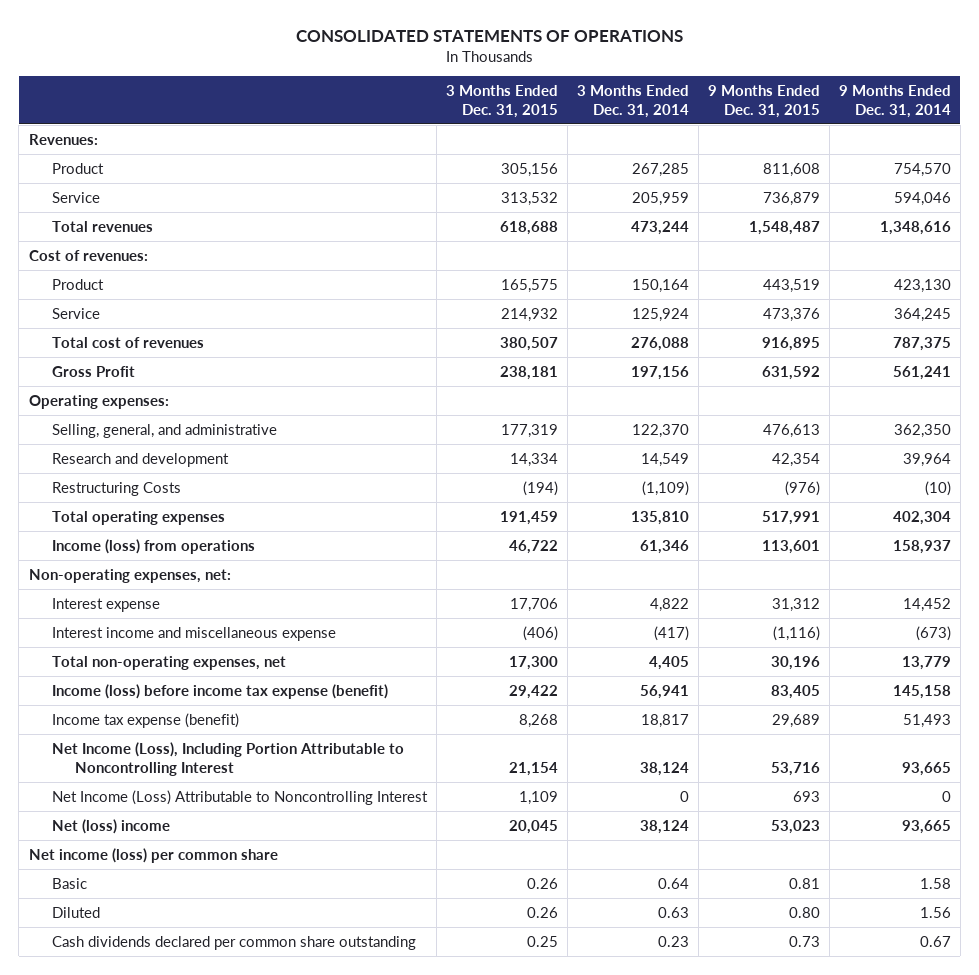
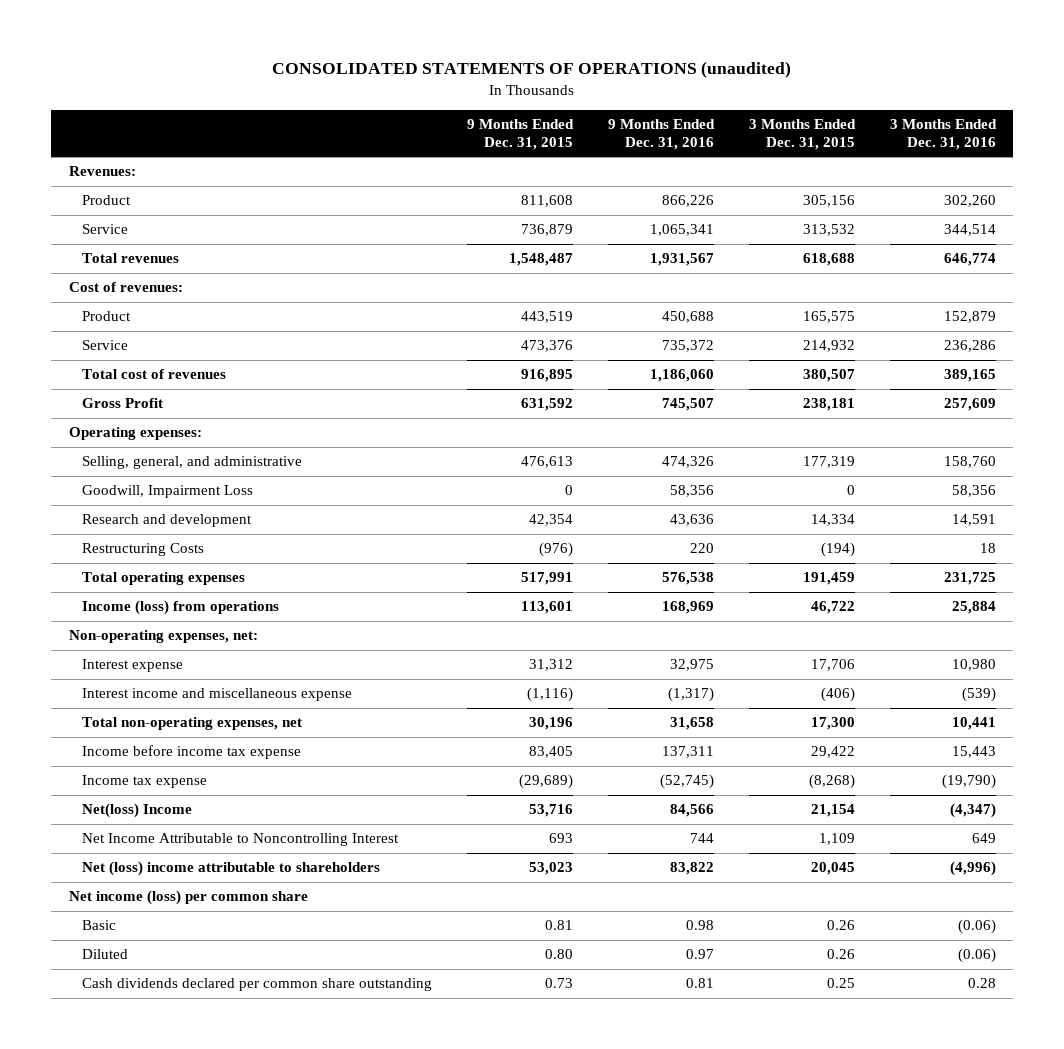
- CONSOLIDATED STATEMENTS OF OPERATIONS
+ CONSOLIDATED STATEMENTS OF OPERATIONS (unaudited)
- | 3 Months Ended Dec. 31, 2015 | 3 Months Ended Dec. 31, 2014 | 9 Months Ended Dec. 31, 2015 | 9 Months Ended Dec. 31, 2014
+ | 9 Months Ended Dec. 31, 2015 | 9 Months Ended Dec. 31, 2016 | 3 Months Ended Dec. 31, 2015 | 3 Months Ended Dec. 31, 2016
+ Goodwill, Impairment Loss | 0 | 58,356 | 0 | 58,356
- Income (loss) before income tax expense (benefit) | 29,422 | 56,941 | 83,405 | 145,158
- Income tax expense (benefit) | 8,268 | 18,817 | 29,689 | 51,493
- Net Income (Loss), Including Portion Attributable to Noncontrolling Interest | 21,154 | 38,124 | 53,716 | 93,665
- Net Income (Loss) Attributable to Noncontrolling Interest | 1,109 | 0 | 693 | 0
- Net (loss) income | 20,045 | 38,124 | 53,023 | 93,665
+ Income before income tax expense | 83,405 | 137,311 | 29,422 | 15,443
+ Income tax expense | (29,689) | (52,745) | (8,268) | (19,790)
+ Net(loss) Income | 53,716 | 84,566 | 21,154 | (4,347)
+ Net Income Attributable to Noncontrolling Interest | 693 | 744 | 1,109 | 649
+ Net (loss) income attributable to shareholders | 53,023 | 83,822 | 20,045 | (4,996)

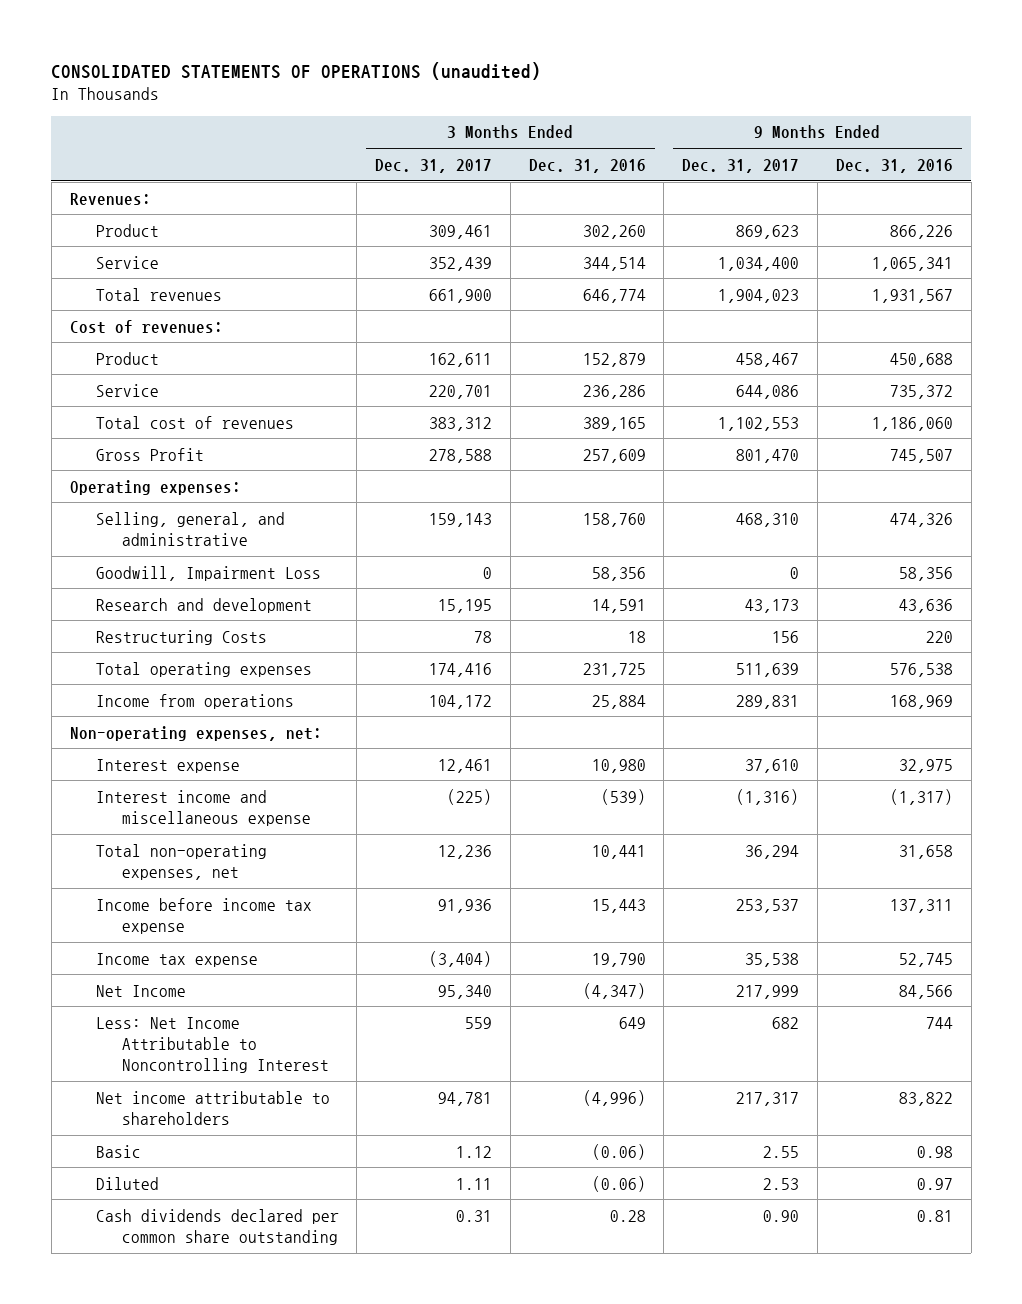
- | 9 Months Ended Dec. 31, 2015 | 9 Months Ended Dec. 31, 2016 | 3 Months Ended Dec. 31, 2015 | 3 Months Ended Dec. 31, 2016
+ | 3 Months Ended Dec. 31, 2017 | 3 Months Ended Dec. 31, 2016 | 9 Months Ended Dec. 31, 2017 | 9 Months Ended Dec. 31, 2016
- Income (loss) from operations | 113,601 | 168,969 | 46,722 | 25,884
+ Income from operations | 104,172 | 25,884 | 289,831 | 168,969
- Income tax expense | (29,689) | (52,745) | (8,268) | (19,790)
- Net(loss) Income | 53,716 | 84,566 | 21,154 | (4,347)
- Net Income Attributable to Noncontrolling Interest | 693 | 744 | 1,109 | 649
- Net (loss) income attributable to shareholders | 53,023 | 83,822 | 20,045 | (4,996)
- Net income (loss) per common share
+ Income tax expense | (3,404) | 19,790 | 35,538 | 52,745
+ Net Income | 95,340 | (4,347) | 217,999 | 84,566
+ Less: Net Income Attributable to Noncontrolling Interest | 559 | 649 | 682 | 744
+ Net income attributable to shareholders | 94,781 | (4,996) | 217,317 | 83,822

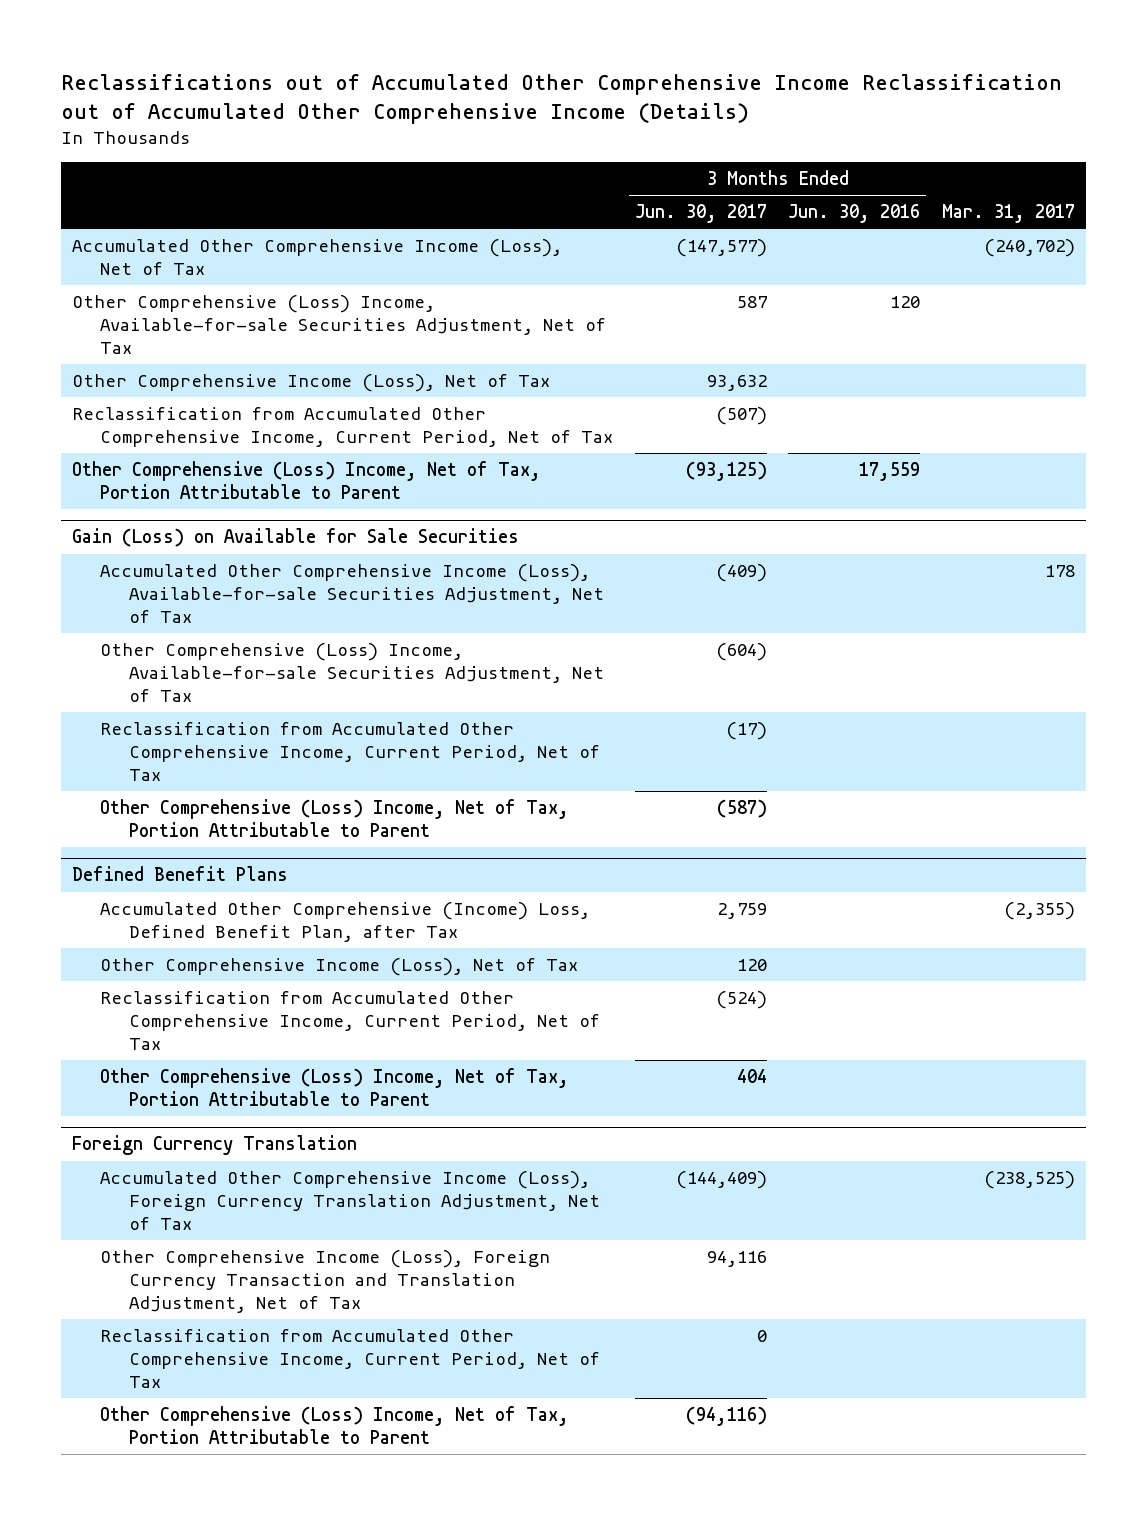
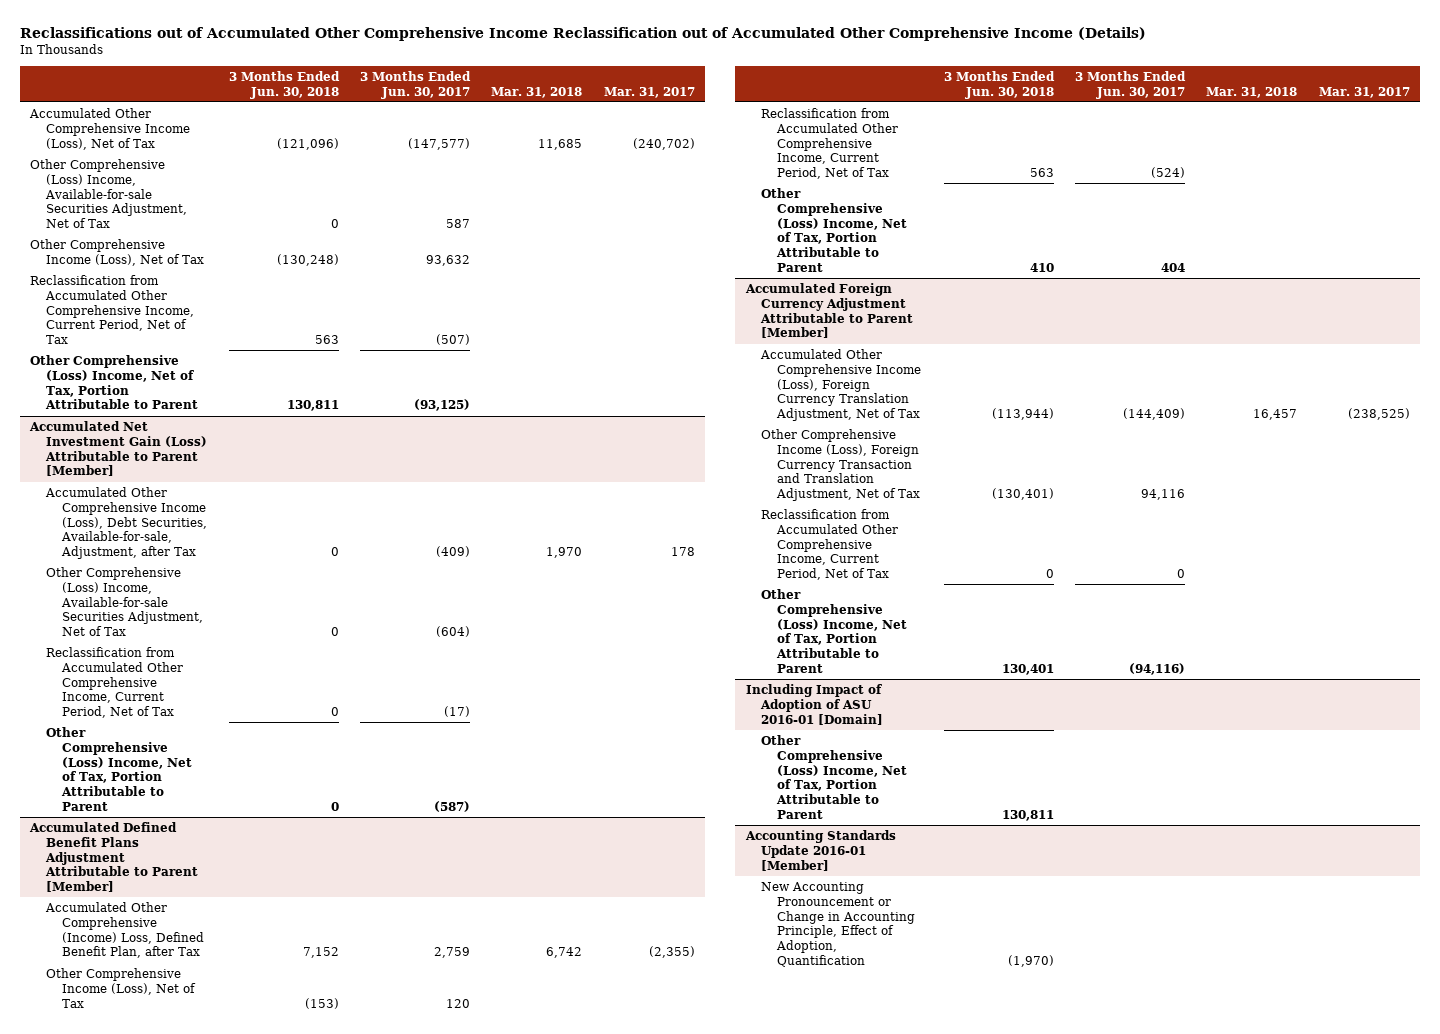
- | 3 Months Ended Jun. 30, 2017 | 3 Months Ended Jun. 30, 2016 | Mar. 31, 2017
+ | 3 Months Ended Jun. 30, 2018 | 3 Months Ended Jun. 30, 2017 | Mar. 31, 2018 | Mar. 31, 2017
- Gain (Loss) on Available for Sale Securities
- Accumulated Other Comprehensive Income (Loss), Available-for-sale Securities Adjustment, Net of Tax | (409) | | 178
+ Accumulated Net Investment Gain (Loss) Attributable to Parent [Member]
+ Accumulated Other Comprehensive Income (Loss), Debt Securities, Available-for-sale, Adjustment, after Tax | 0 | (409) | 1,970 | 178
- Defined Benefit Plans
+ Accumulated Defined Benefit Plans Adjustment Attributable to Parent [Member]
- Foreign Currency Translation
+ Accumulated Foreign Currency Adjustment Attributable to Parent [Member]
+ Including Impact of Adoption of ASU 2016-01 [Domain]
+ Other Comprehensive (Loss) Income, Net of Tax, Portion Attributable to Parent | 130,811 | | |
+ Accounting Standards Update 2016-01 [Member]
+ New Accounting Pronouncement or Change in Accounting Principle, Effect of Adoption, Quantification | (1,970) | | |

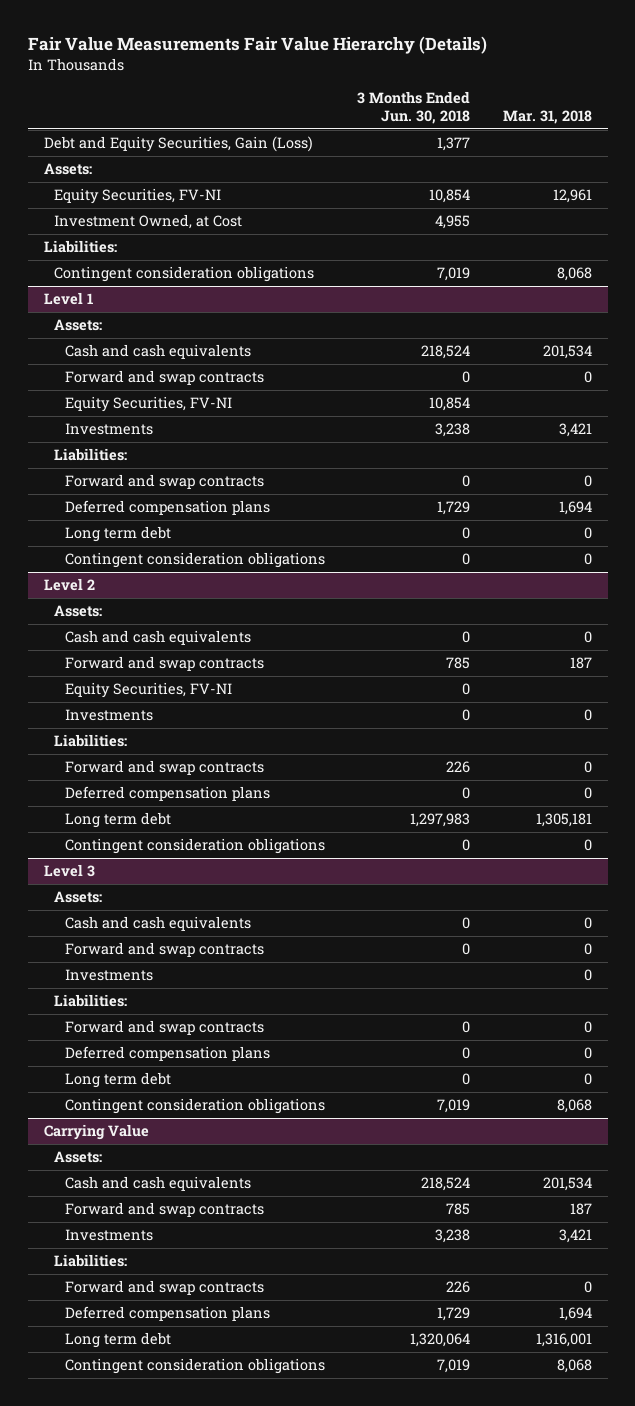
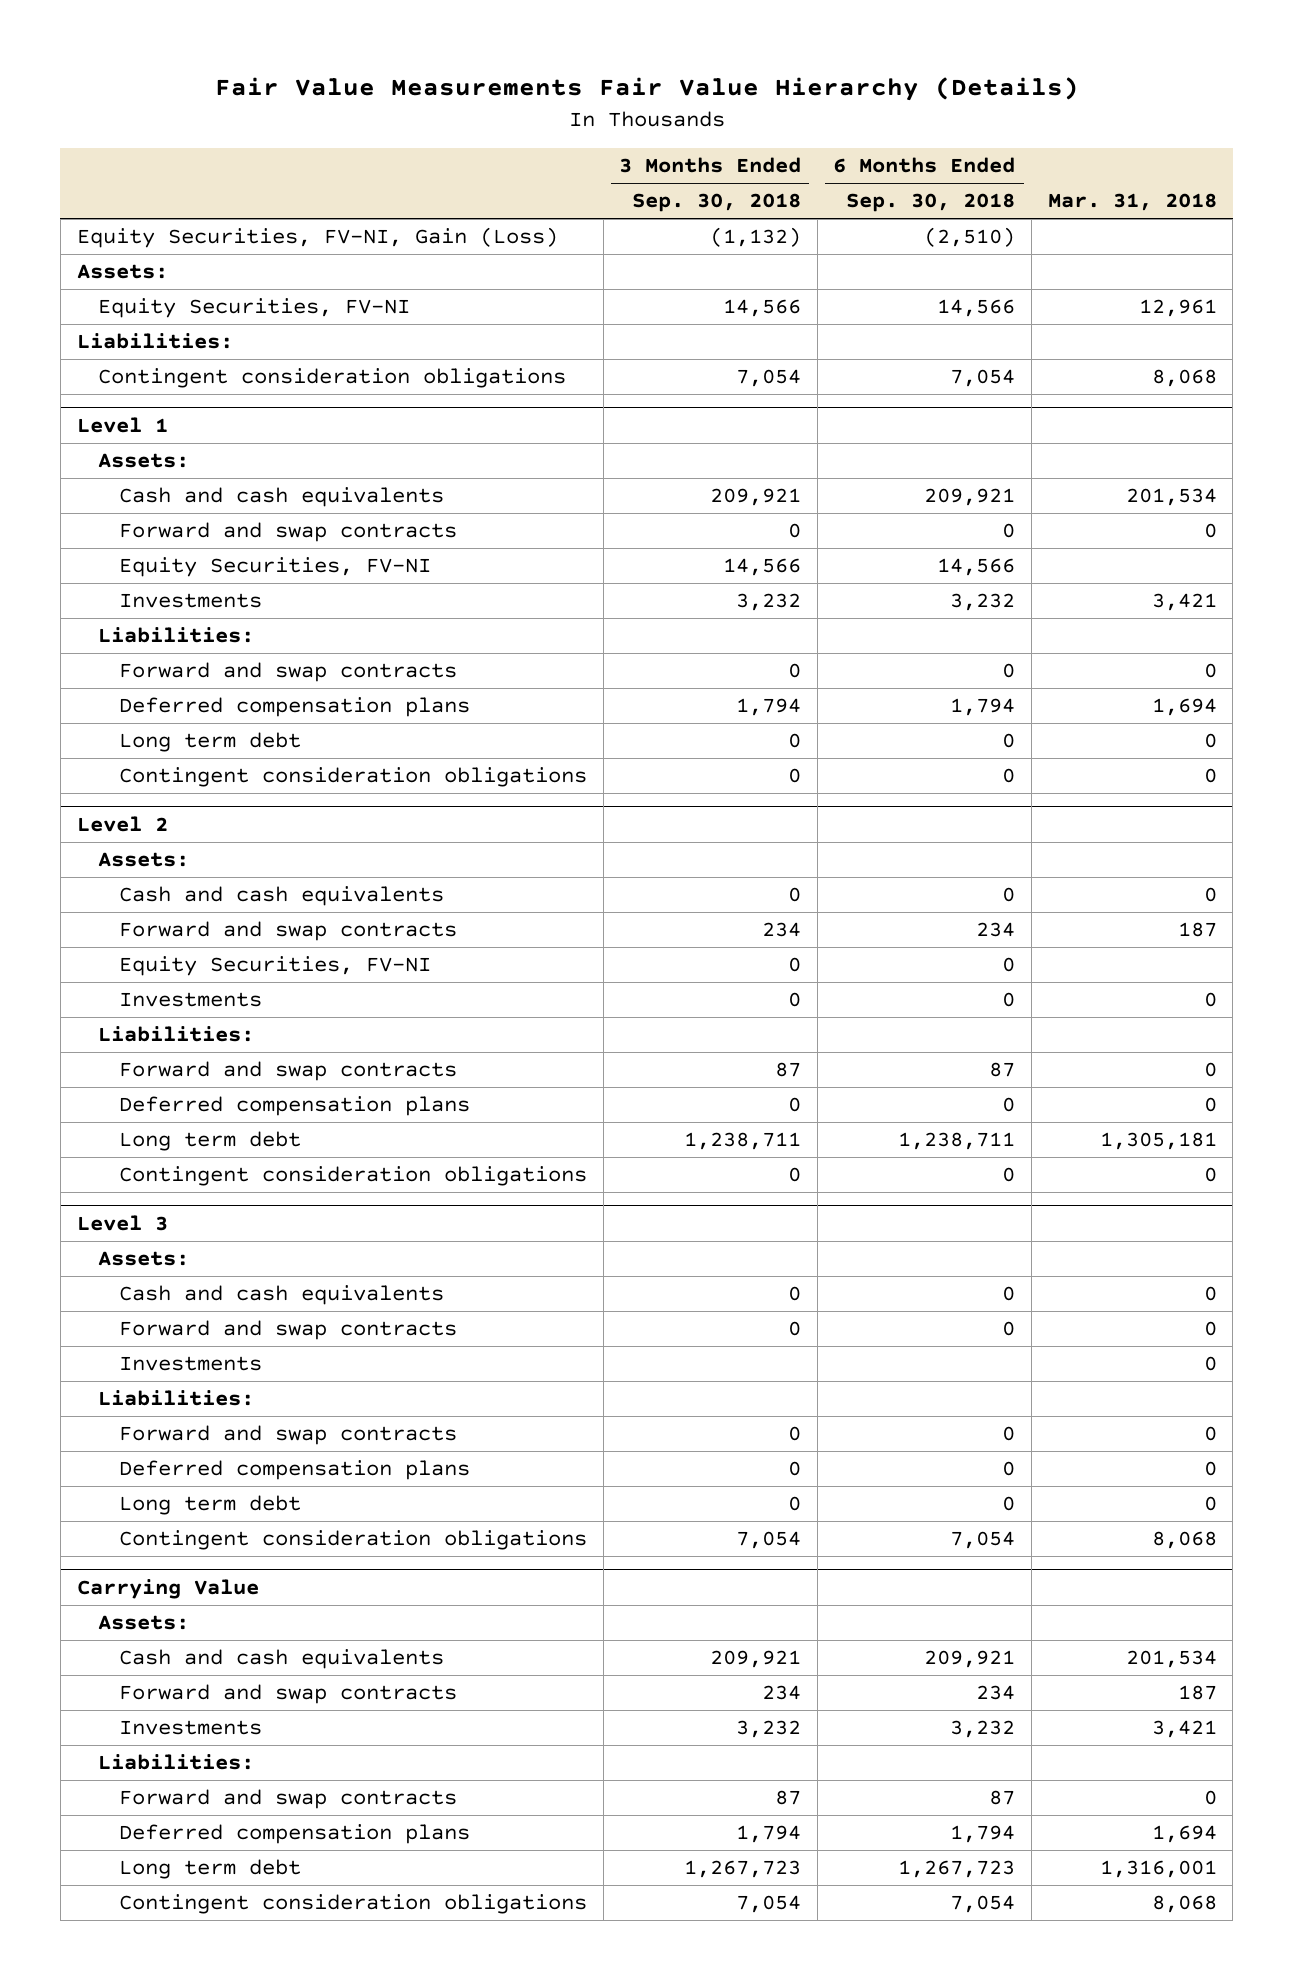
- | 3 Months Ended Jun. 30, 2018 | Mar. 31, 2018
+ | 3 Months Ended Sep. 30, 2018 | 6 Months Ended Sep. 30, 2018 | Mar. 31, 2018
- Debt and Equity Securities, Gain (Loss) | 1,377 |
+ Equity Securities, FV-NI, Gain (Loss) | (1,132) | (2,510) |
- Investment Owned, at Cost | 4,955 |

